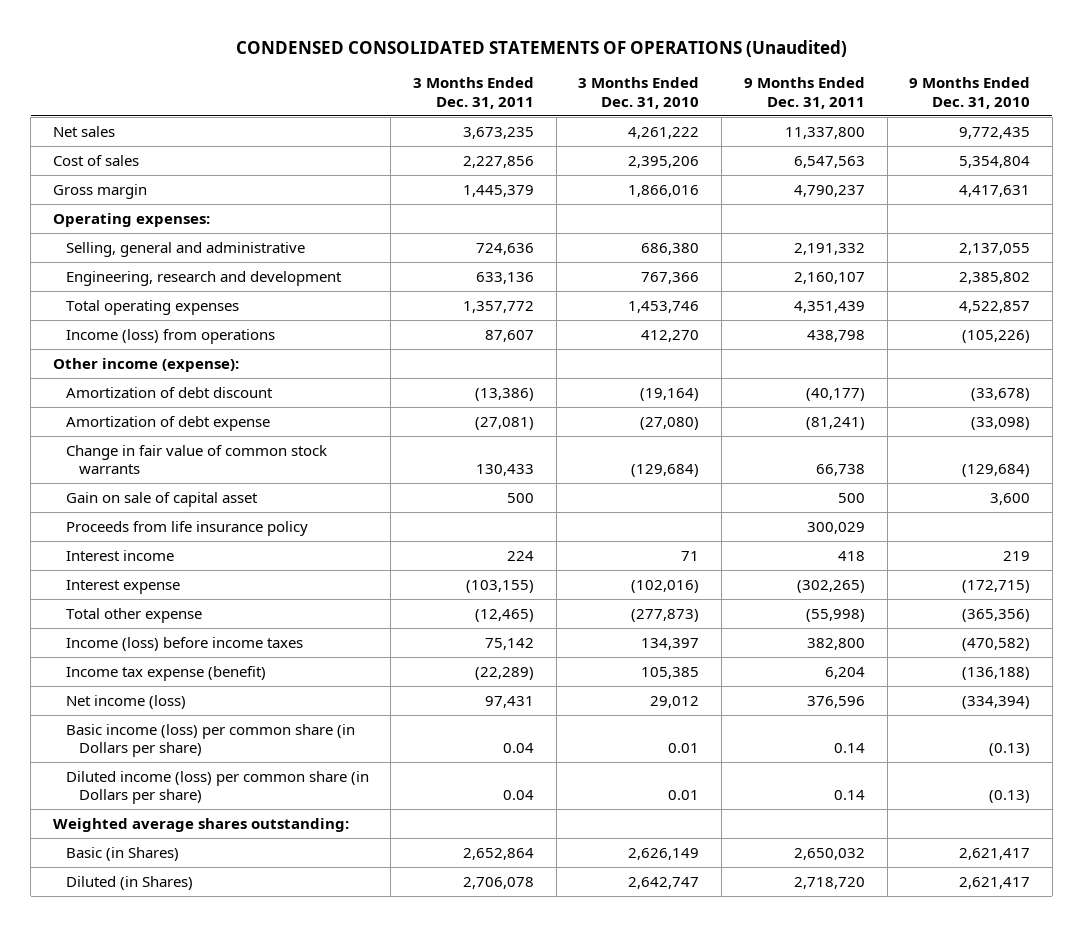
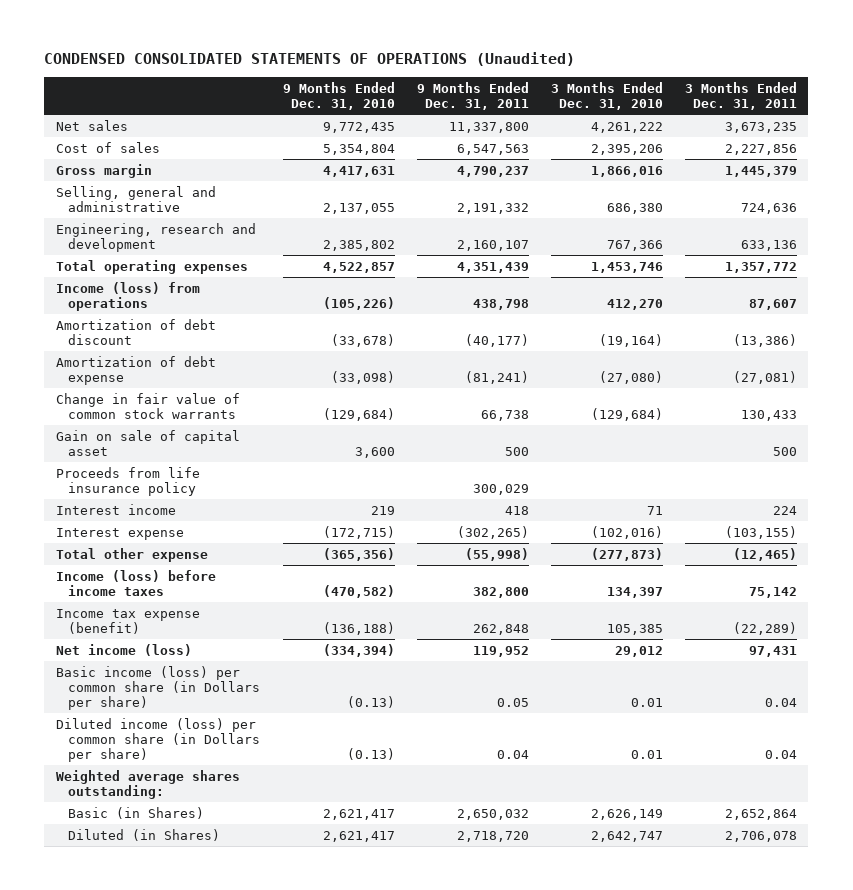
- | 3 Months Ended Dec. 31, 2011 | 3 Months Ended Dec. 31, 2010 | 9 Months Ended Dec. 31, 2011 | 9 Months Ended Dec. 31, 2010
+ | 9 Months Ended Dec. 31, 2010 | 9 Months Ended Dec. 31, 2011 | 3 Months Ended Dec. 31, 2010 | 3 Months Ended Dec. 31, 2011
- Operating expenses:
- Other income (expense):
- Income tax expense (benefit) | (22,289) | 105,385 | 6,204 | (136,188)
- Net income (loss) | 97,431 | 29,012 | 376,596 | (334,394)
- Basic income (loss) per common share (in Dollars per share) | 0.04 | 0.01 | 0.14 | (0.13)
- Diluted income (loss) per common share (in Dollars per share) | 0.04 | 0.01 | 0.14 | (0.13)
+ Income tax expense (benefit) | (136,188) | 262,848 | 105,385 | (22,289)
+ Net income (loss) | (334,394) | 119,952 | 29,012 | 97,431
+ Basic income (loss) per common share (in Dollars per share) | (0.13) | 0.05 | 0.01 | 0.04
+ Diluted income (loss) per common share (in Dollars per share) | (0.13) | 0.04 | 0.01 | 0.04

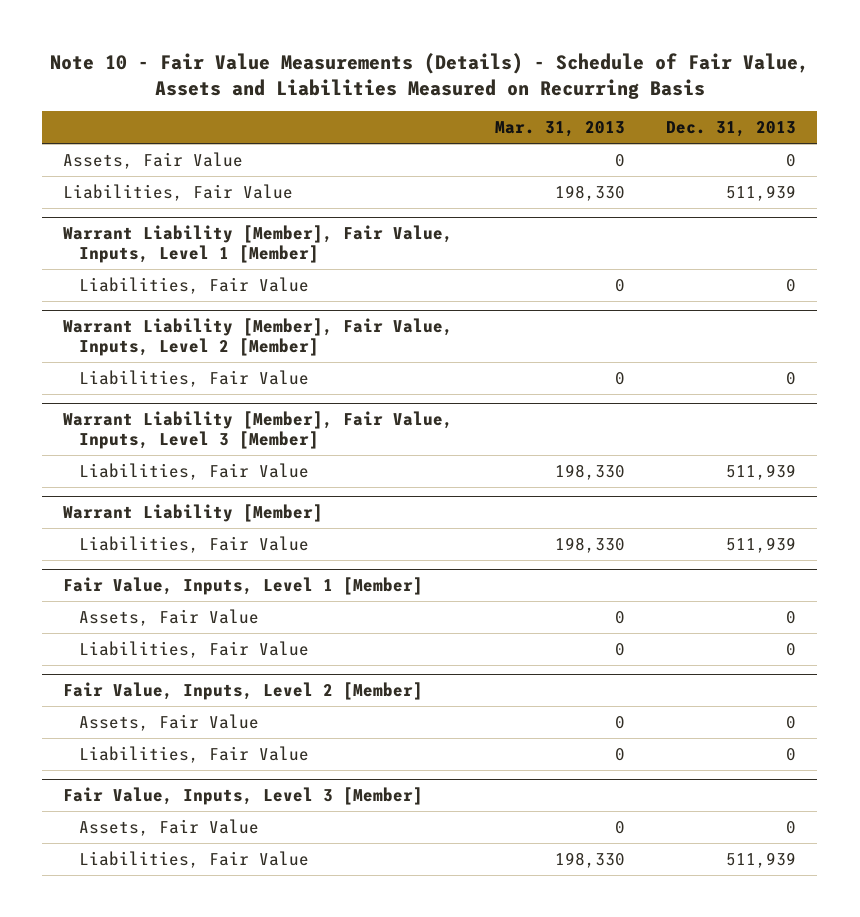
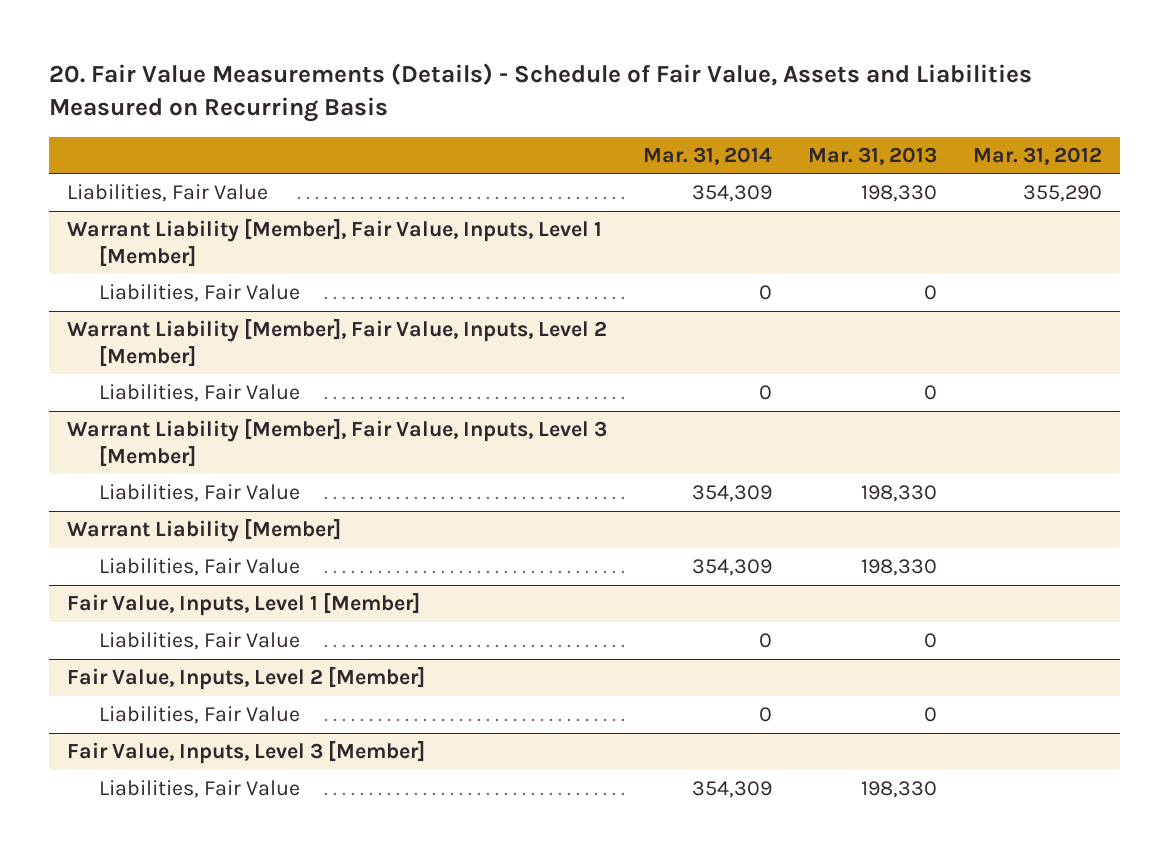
- Note 10 - Fair Value Measurements (Details) - Schedule of Fair Value, Assets and Liabilities Measured on Recurring Basis
+ 20. Fair Value Measurements (Details) - Schedule of Fair Value, Assets and Liabilities Measured on Recurring Basis
- | Mar. 31, 2013 | Dec. 31, 2013
+ | Mar. 31, 2014 | Mar. 31, 2013 | Mar. 31, 2012
- Assets, Fair Value | 0 | 0
@ Fair Value, Inputs, Level 1 [Member]
- Assets, Fair Value | 0 | 0
@ Fair Value, Inputs, Level 2 [Member]
- Assets, Fair Value | 0 | 0
@ Fair Value, Inputs, Level 3 [Member]
- Assets, Fair Value | 0 | 0

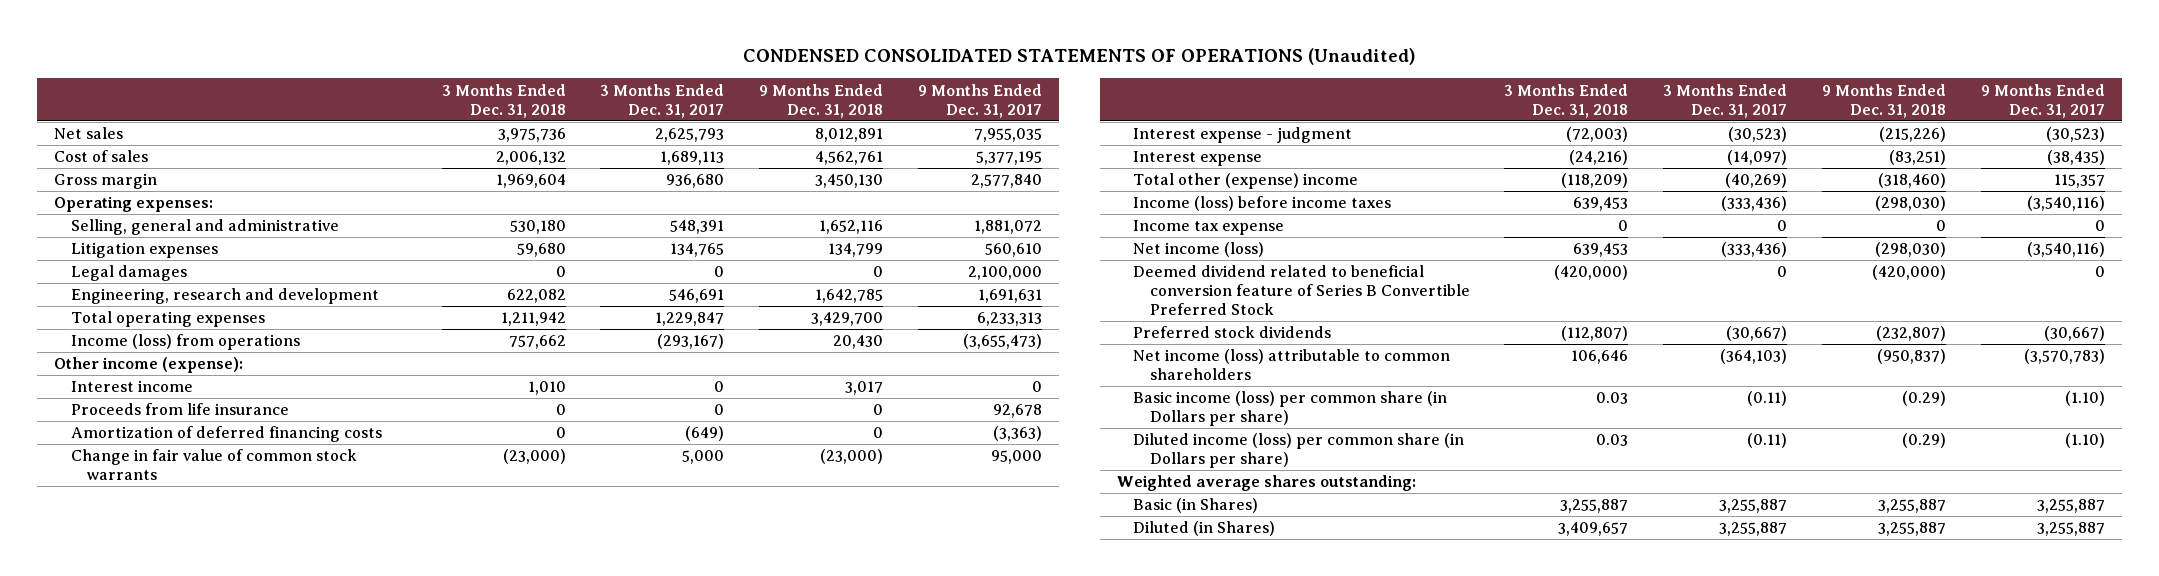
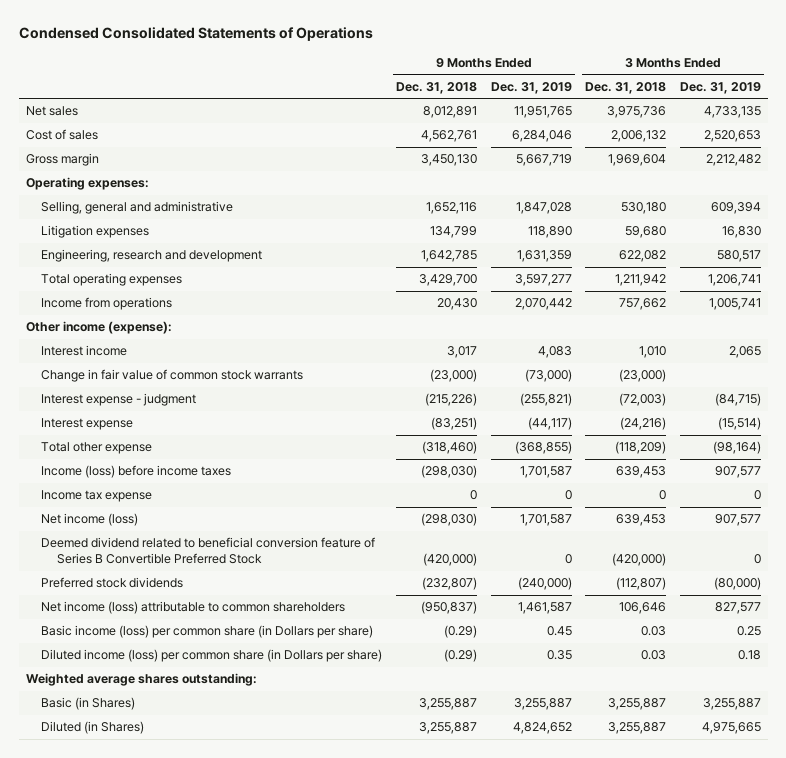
- CONDENSED CONSOLIDATED STATEMENTS OF OPERATIONS (Unaudited)
+ Condensed Consolidated Statements of Operations
- | 3 Months Ended Dec. 31, 2018 | 3 Months Ended Dec. 31, 2017 | 9 Months Ended Dec. 31, 2018 | 9 Months Ended Dec. 31, 2017
+ | 9 Months Ended Dec. 31, 2018 | 9 Months Ended Dec. 31, 2019 | 3 Months Ended Dec. 31, 2018 | 3 Months Ended Dec. 31, 2019
- Legal damages | 0 | 0 | 0 | 2,100,000
- Income (loss) from operations | 757,662 | (293,167) | 20,430 | (3,655,473)
+ Income from operations | 20,430 | 2,070,442 | 757,662 | 1,005,741
- Proceeds from life insurance | 0 | 0 | 0 | 92,678
- Amortization of deferred financing costs | 0 | (649) | 0 | (3,363)
- Total other (expense) income | (118,209) | (40,269) | (318,460) | 115,357
+ Total other expense | (318,460) | (368,855) | (118,209) | (98,164)
- Diluted (in Shares) | 3,409,657 | 3,255,887 | 3,255,887 | 3,255,887
+ Diluted (in Shares) | 3,255,887 | 4,824,652 | 3,255,887 | 4,975,665

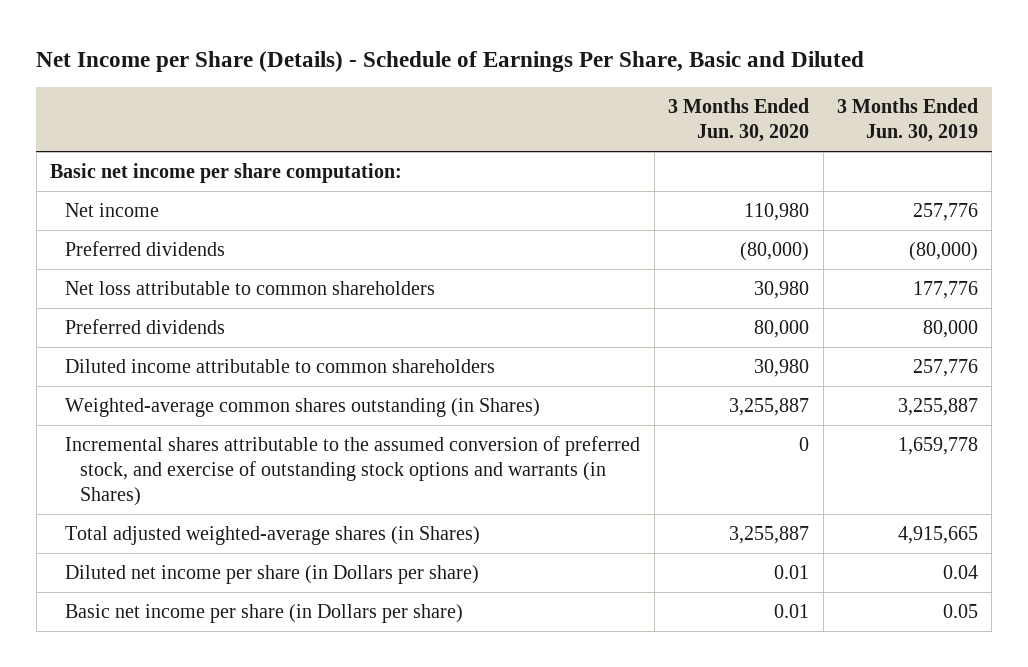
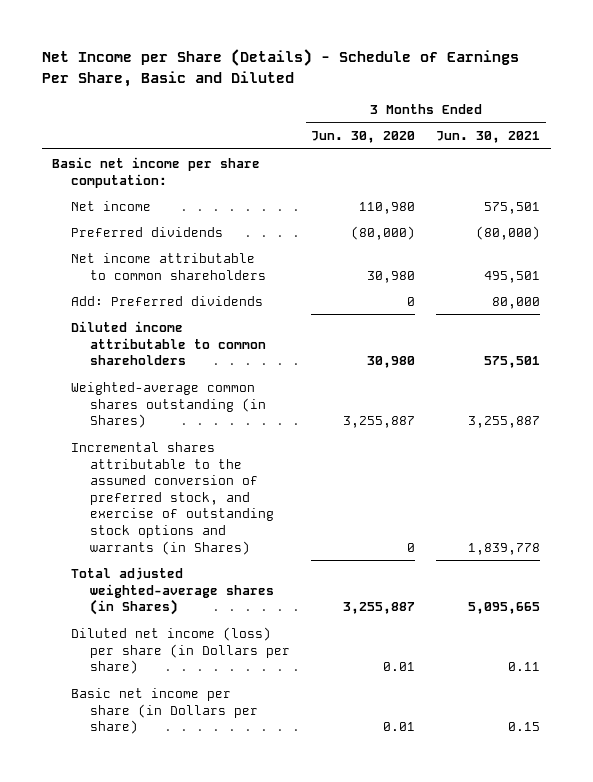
- | 3 Months Ended Jun. 30, 2020 | 3 Months Ended Jun. 30, 2019
+ | 3 Months Ended Jun. 30, 2020 | 3 Months Ended Jun. 30, 2021
- Net loss attributable to common shareholders | 30,980 | 177,776
- Preferred dividends | 80,000 | 80,000
+ Net income attributable to common shareholders | 30,980 | 495,501
+ Add: Preferred dividends | 0 | 80,000
- Diluted net income per share (in Dollars per share) | 0.01 | 0.04
+ Diluted net income (loss) per share (in Dollars per share) | 0.01 | 0.11

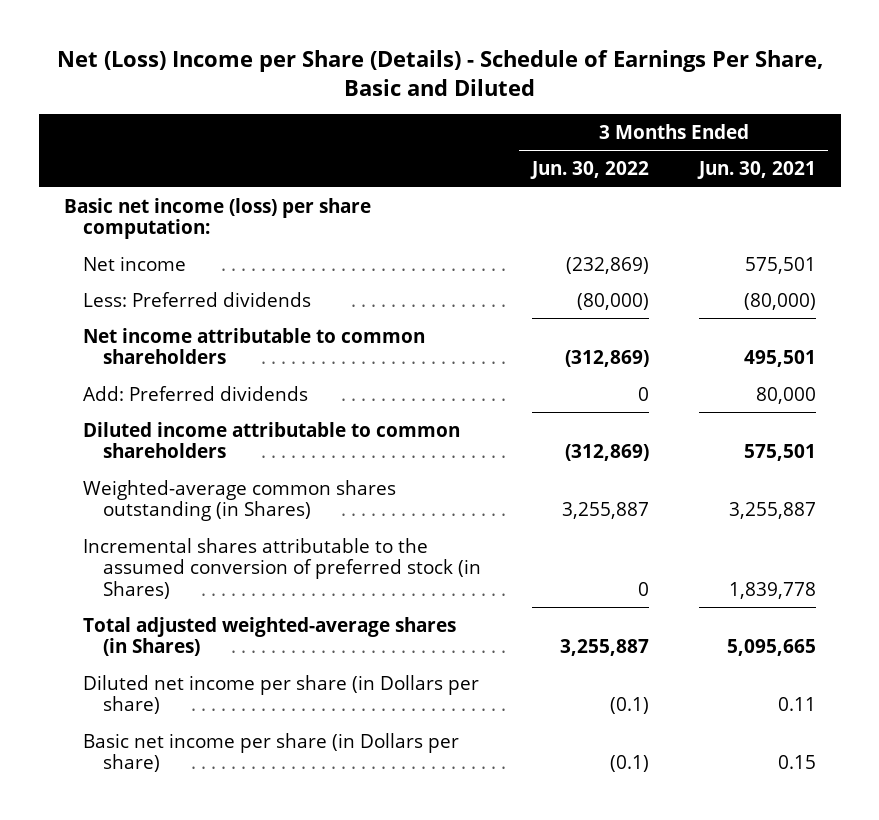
- Net Income per Share (Details) - Schedule of Earnings Per Share, Basic and Diluted
+ Net (Loss) Income per Share (Details) - Schedule of Earnings Per Share, Basic and Diluted
- | 3 Months Ended Jun. 30, 2020 | 3 Months Ended Jun. 30, 2021
+ | 3 Months Ended Jun. 30, 2022 | 3 Months Ended Jun. 30, 2021
- Basic net income per share computation:
+ Basic net income (loss) per share computation:
- Preferred dividends | (80,000) | (80,000)
+ Less: Preferred dividends | (80,000) | (80,000)
- Incremental shares attributable to the assumed conversion of preferred stock, and exercise of outstanding stock options and warrants (in Shares) | 0 | 1,839,778
+ Incremental shares attributable to the assumed conversion of preferred stock (in Shares) | 0 | 1,839,778
- Diluted net income (loss) per share (in Dollars per share) | 0.01 | 0.11
+ Diluted net income per share (in Dollars per share) | (0.1) | 0.11

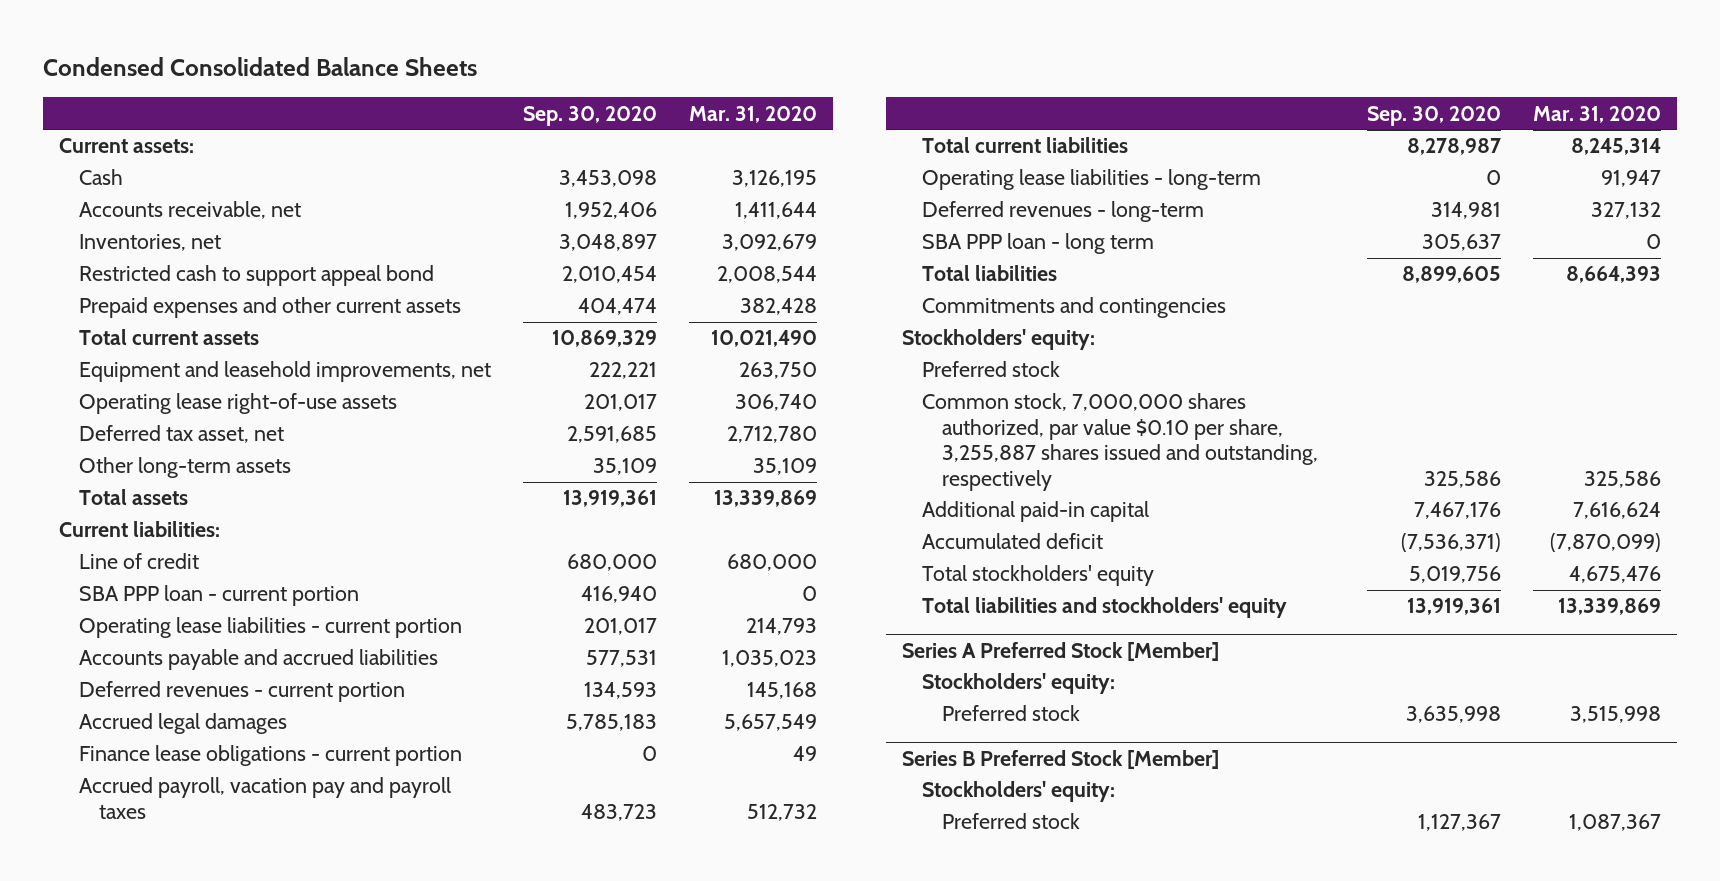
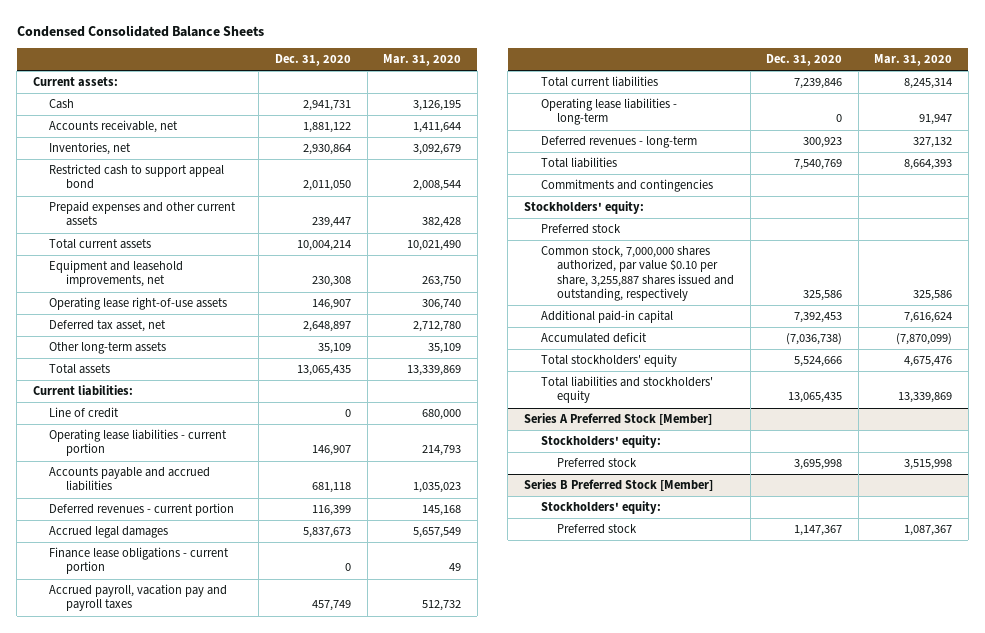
- | Sep. 30, 2020 | Mar. 31, 2020
+ | Dec. 31, 2020 | Mar. 31, 2020
- SBA PPP loan - current portion | 416,940 | 0
- SBA PPP loan - long term | 305,637 | 0

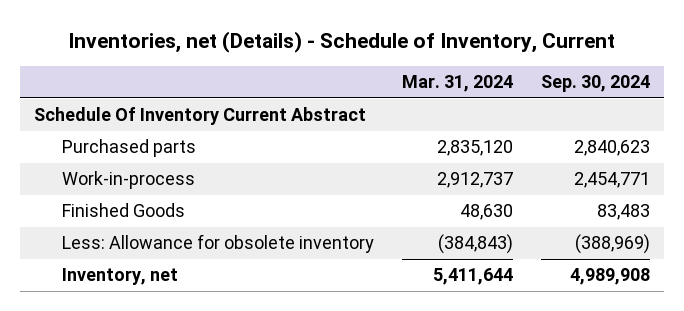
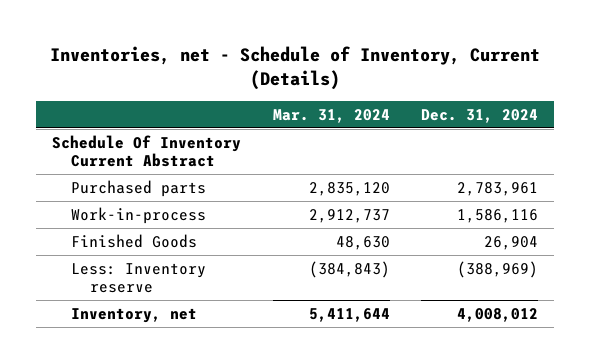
- Inventories, net (Details) - Schedule of Inventory, Current
+ Inventories, net - Schedule of Inventory, Current (Details)
- | Mar. 31, 2024 | Sep. 30, 2024
+ | Mar. 31, 2024 | Dec. 31, 2024
- Less: Allowance for obsolete inventory | (384,843) | (388,969)
+ Less: Inventory reserve | (384,843) | (388,969)

